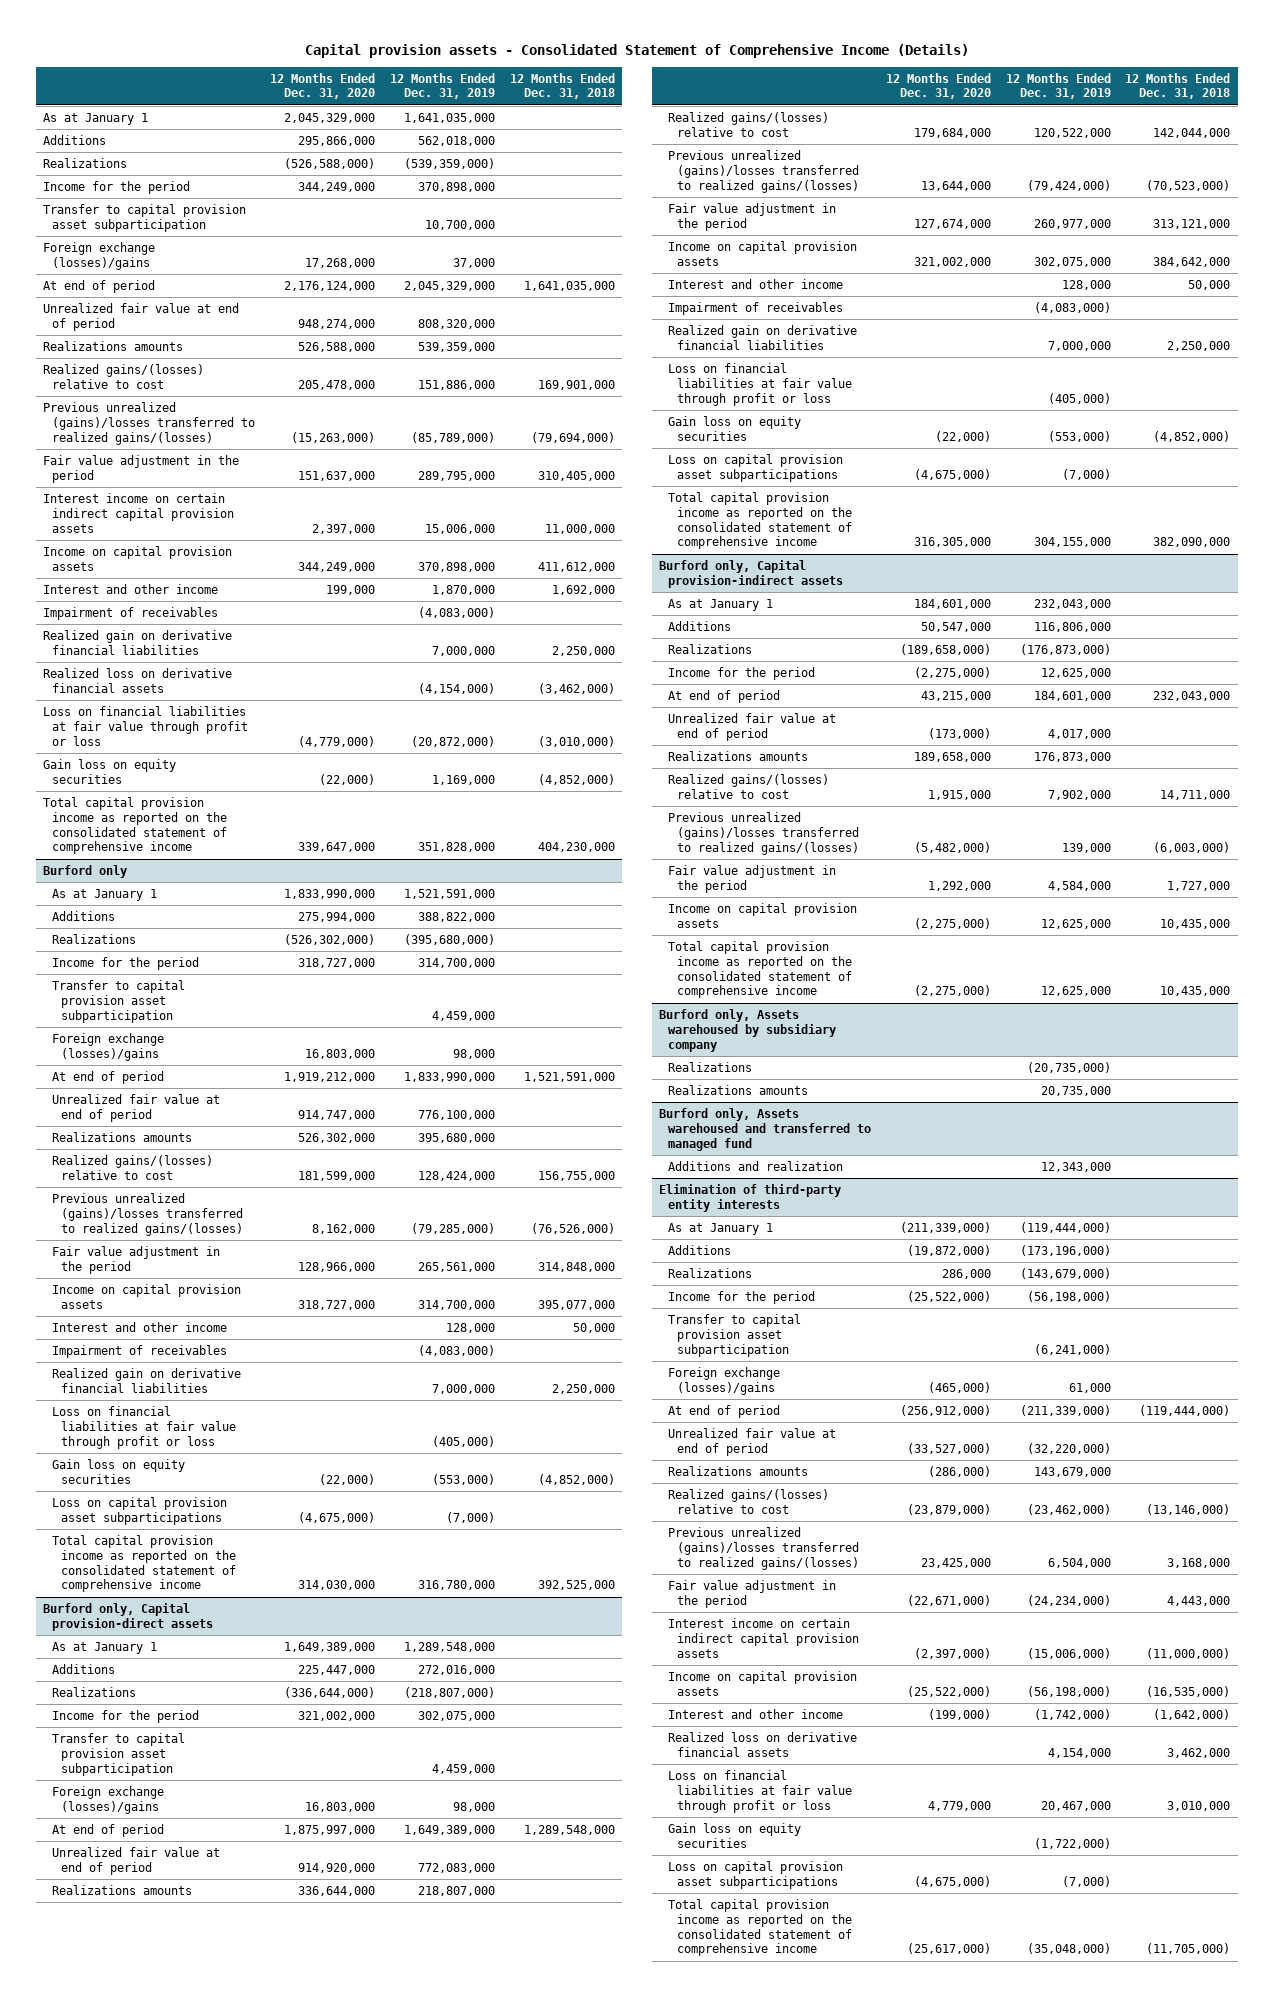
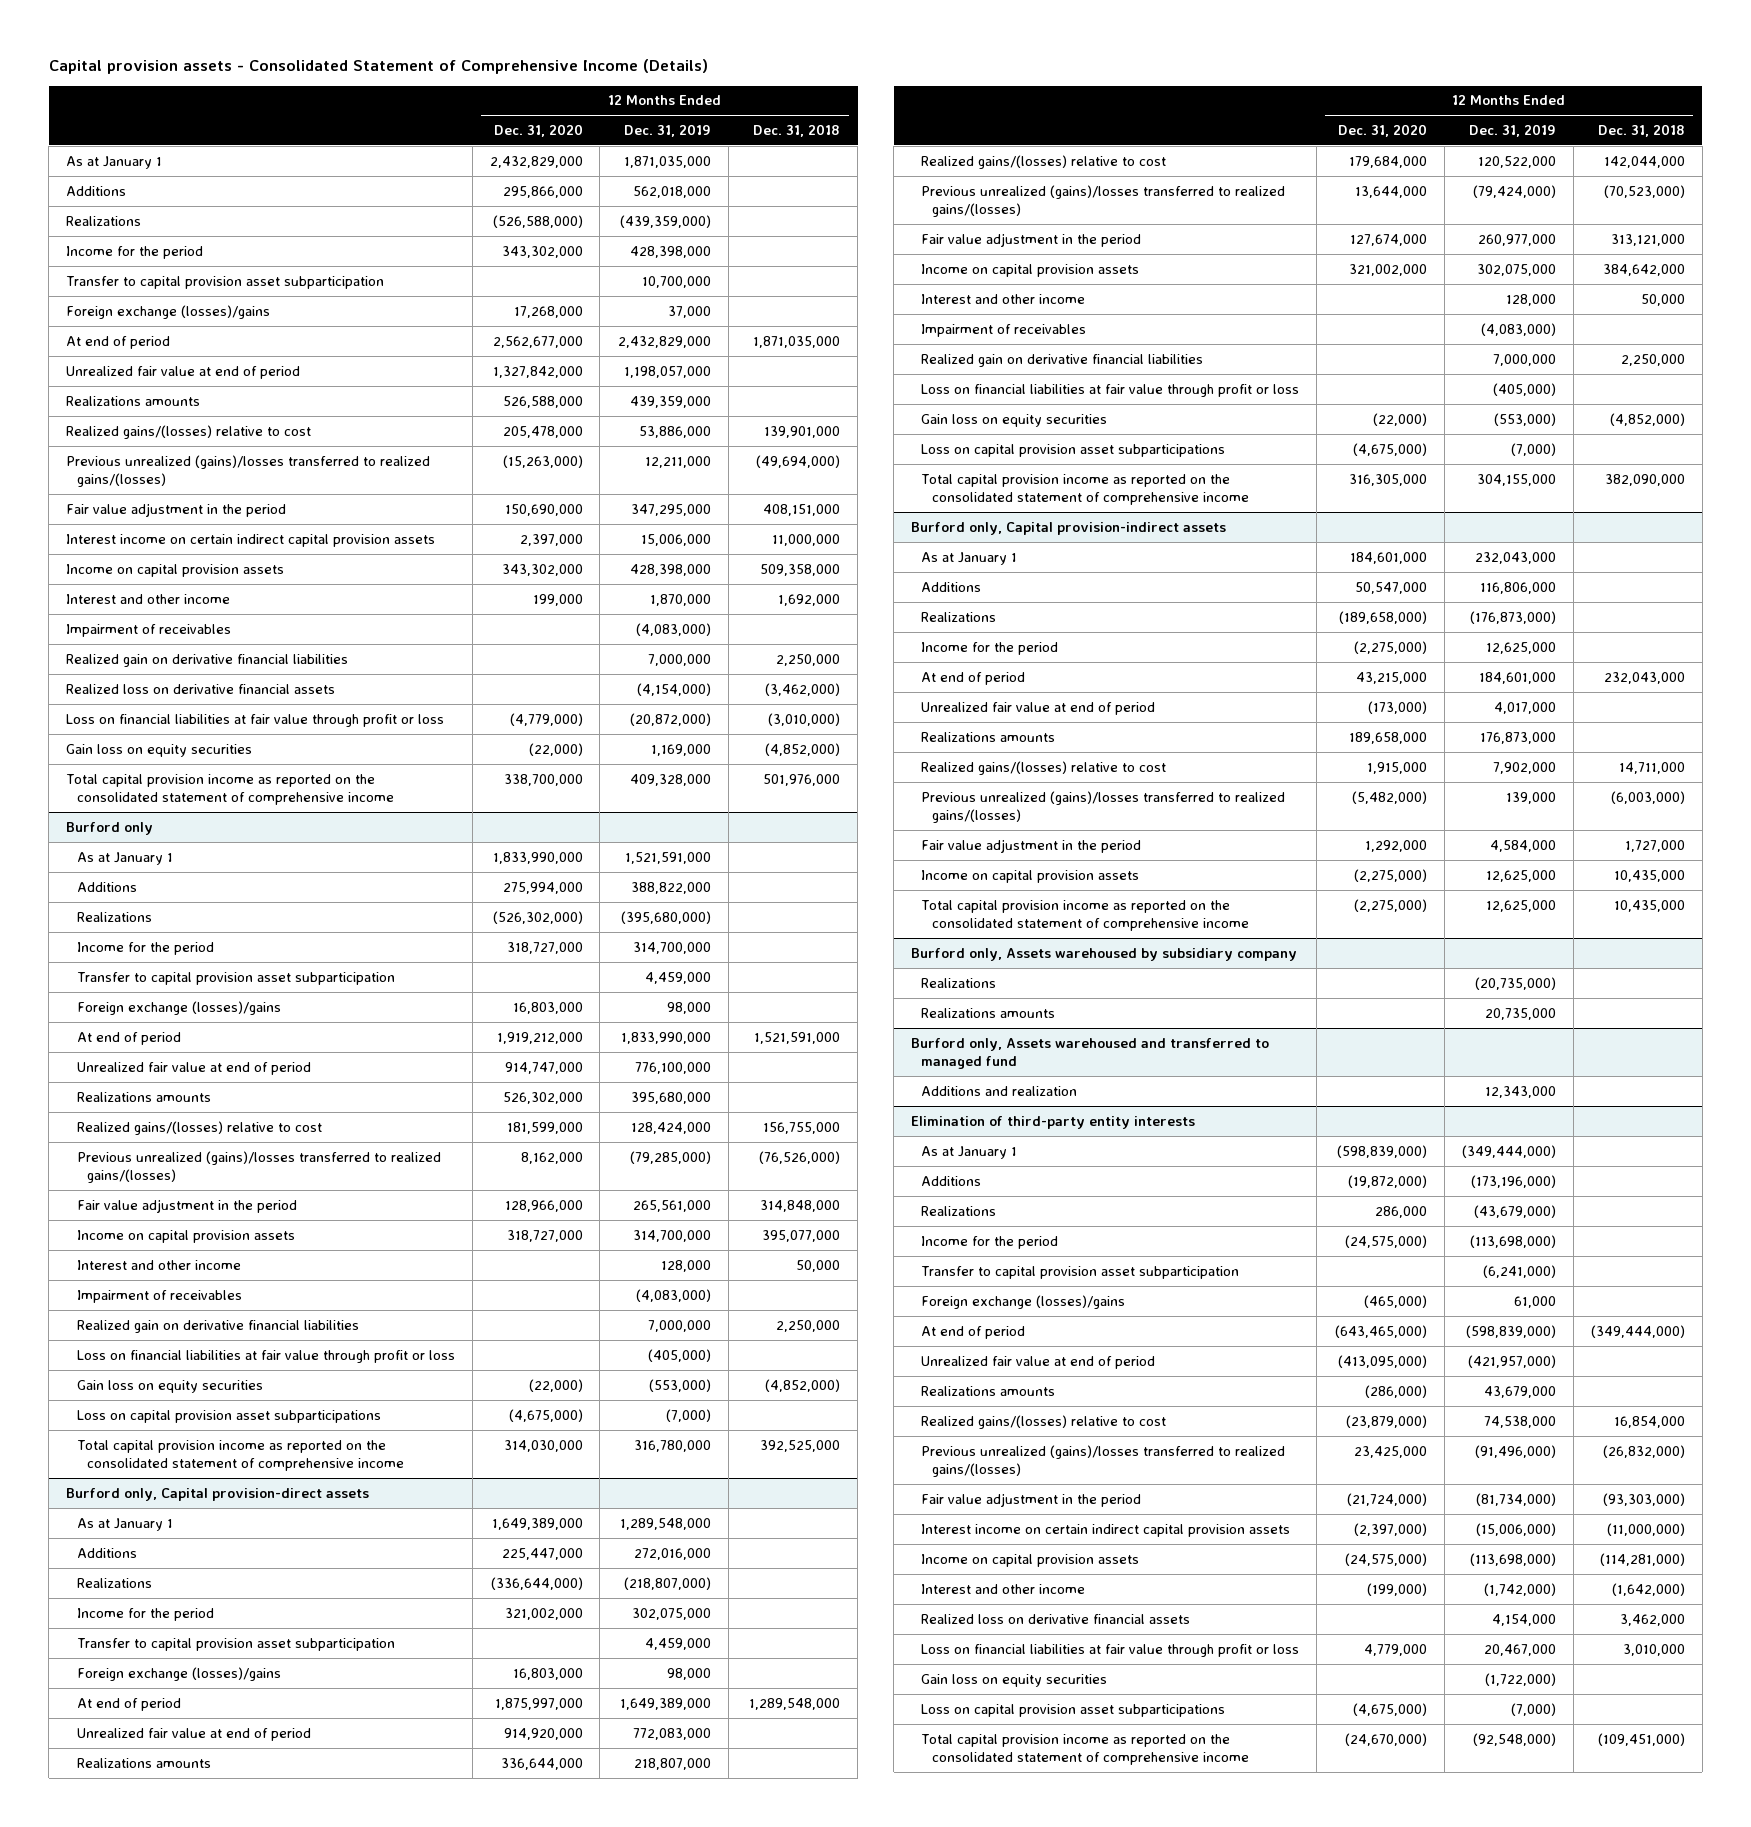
- As at January 1 | 2,045,329,000 | 1,641,035,000 |
+ As at January 1 | 2,432,829,000 | 1,871,035,000 |
- Realizations | (526,588,000) | (539,359,000) |
- Income for the period | 344,249,000 | 370,898,000 |
+ Realizations | (526,588,000) | (439,359,000) |
+ Income for the period | 343,302,000 | 428,398,000 |
- At end of period | 2,176,124,000 | 2,045,329,000 | 1,641,035,000
- Unrealized fair value at end of period | 948,274,000 | 808,320,000 |
- Realizations amounts | 526,588,000 | 539,359,000 |
- Realized gains/(losses) relative to cost | 205,478,000 | 151,886,000 | 169,901,000
- Previous unrealized (gains)/losses transferred to realized gains/(losses) | (15,263,000) | (85,789,000) | (79,694,000)
- Fair value adjustment in the period | 151,637,000 | 289,795,000 | 310,405,000
+ At end of period | 2,562,677,000 | 2,432,829,000 | 1,871,035,000
+ Unrealized fair value at end of period | 1,327,842,000 | 1,198,057,000 |
+ Realizations amounts | 526,588,000 | 439,359,000 |
+ Realized gains/(losses) relative to cost | 205,478,000 | 53,886,000 | 139,901,000
+ Previous unrealized (gains)/losses transferred to realized gains/(losses) | (15,263,000) | 12,211,000 | (49,694,000)
+ Fair value adjustment in the period | 150,690,000 | 347,295,000 | 408,151,000
- Income on capital provision assets | 344,249,000 | 370,898,000 | 411,612,000
+ Income on capital provision assets | 343,302,000 | 428,398,000 | 509,358,000
- Total capital provision income as reported on the consolidated statement of comprehensive income | 339,647,000 | 351,828,000 | 404,230,000
+ Total capital provision income as reported on the consolidated statement of comprehensive income | 338,700,000 | 409,328,000 | 501,976,000
@ Elimination of third-party entity interests
- As at January 1 | (211,339,000) | (119,444,000) |
+ As at January 1 | (598,839,000) | (349,444,000) |
- Realizations | 286,000 | (143,679,000) |
- Income for the period | (25,522,000) | (56,198,000) |
+ Realizations | 286,000 | (43,679,000) |
+ Income for the period | (24,575,000) | (113,698,000) |
- At end of period | (256,912,000) | (211,339,000) | (119,444,000)
- Unrealized fair value at end of period | (33,527,000) | (32,220,000) |
- Realizations amounts | (286,000) | 143,679,000 |
- Realized gains/(losses) relative to cost | (23,879,000) | (23,462,000) | (13,146,000)
- Previous unrealized (gains)/losses transferred to realized gains/(losses) | 23,425,000 | 6,504,000 | 3,168,000
- Fair value adjustment in the period | (22,671,000) | (24,234,000) | 4,443,000
+ At end of period | (643,465,000) | (598,839,000) | (349,444,000)
+ Unrealized fair value at end of period | (413,095,000) | (421,957,000) |
+ Realizations amounts | (286,000) | 43,679,000 |
+ Realized gains/(losses) relative to cost | (23,879,000) | 74,538,000 | 16,854,000
+ Previous unrealized (gains)/losses transferred to realized gains/(losses) | 23,425,000 | (91,496,000) | (26,832,000)
+ Fair value adjustment in the period | (21,724,000) | (81,734,000) | (93,303,000)
- Income on capital provision assets | (25,522,000) | (56,198,000) | (16,535,000)
+ Income on capital provision assets | (24,575,000) | (113,698,000) | (114,281,000)
- Total capital provision income as reported on the consolidated statement of comprehensive income | (25,617,000) | (35,048,000) | (11,705,000)
+ Total capital provision income as reported on the consolidated statement of comprehensive income | (24,670,000) | (92,548,000) | (109,451,000)

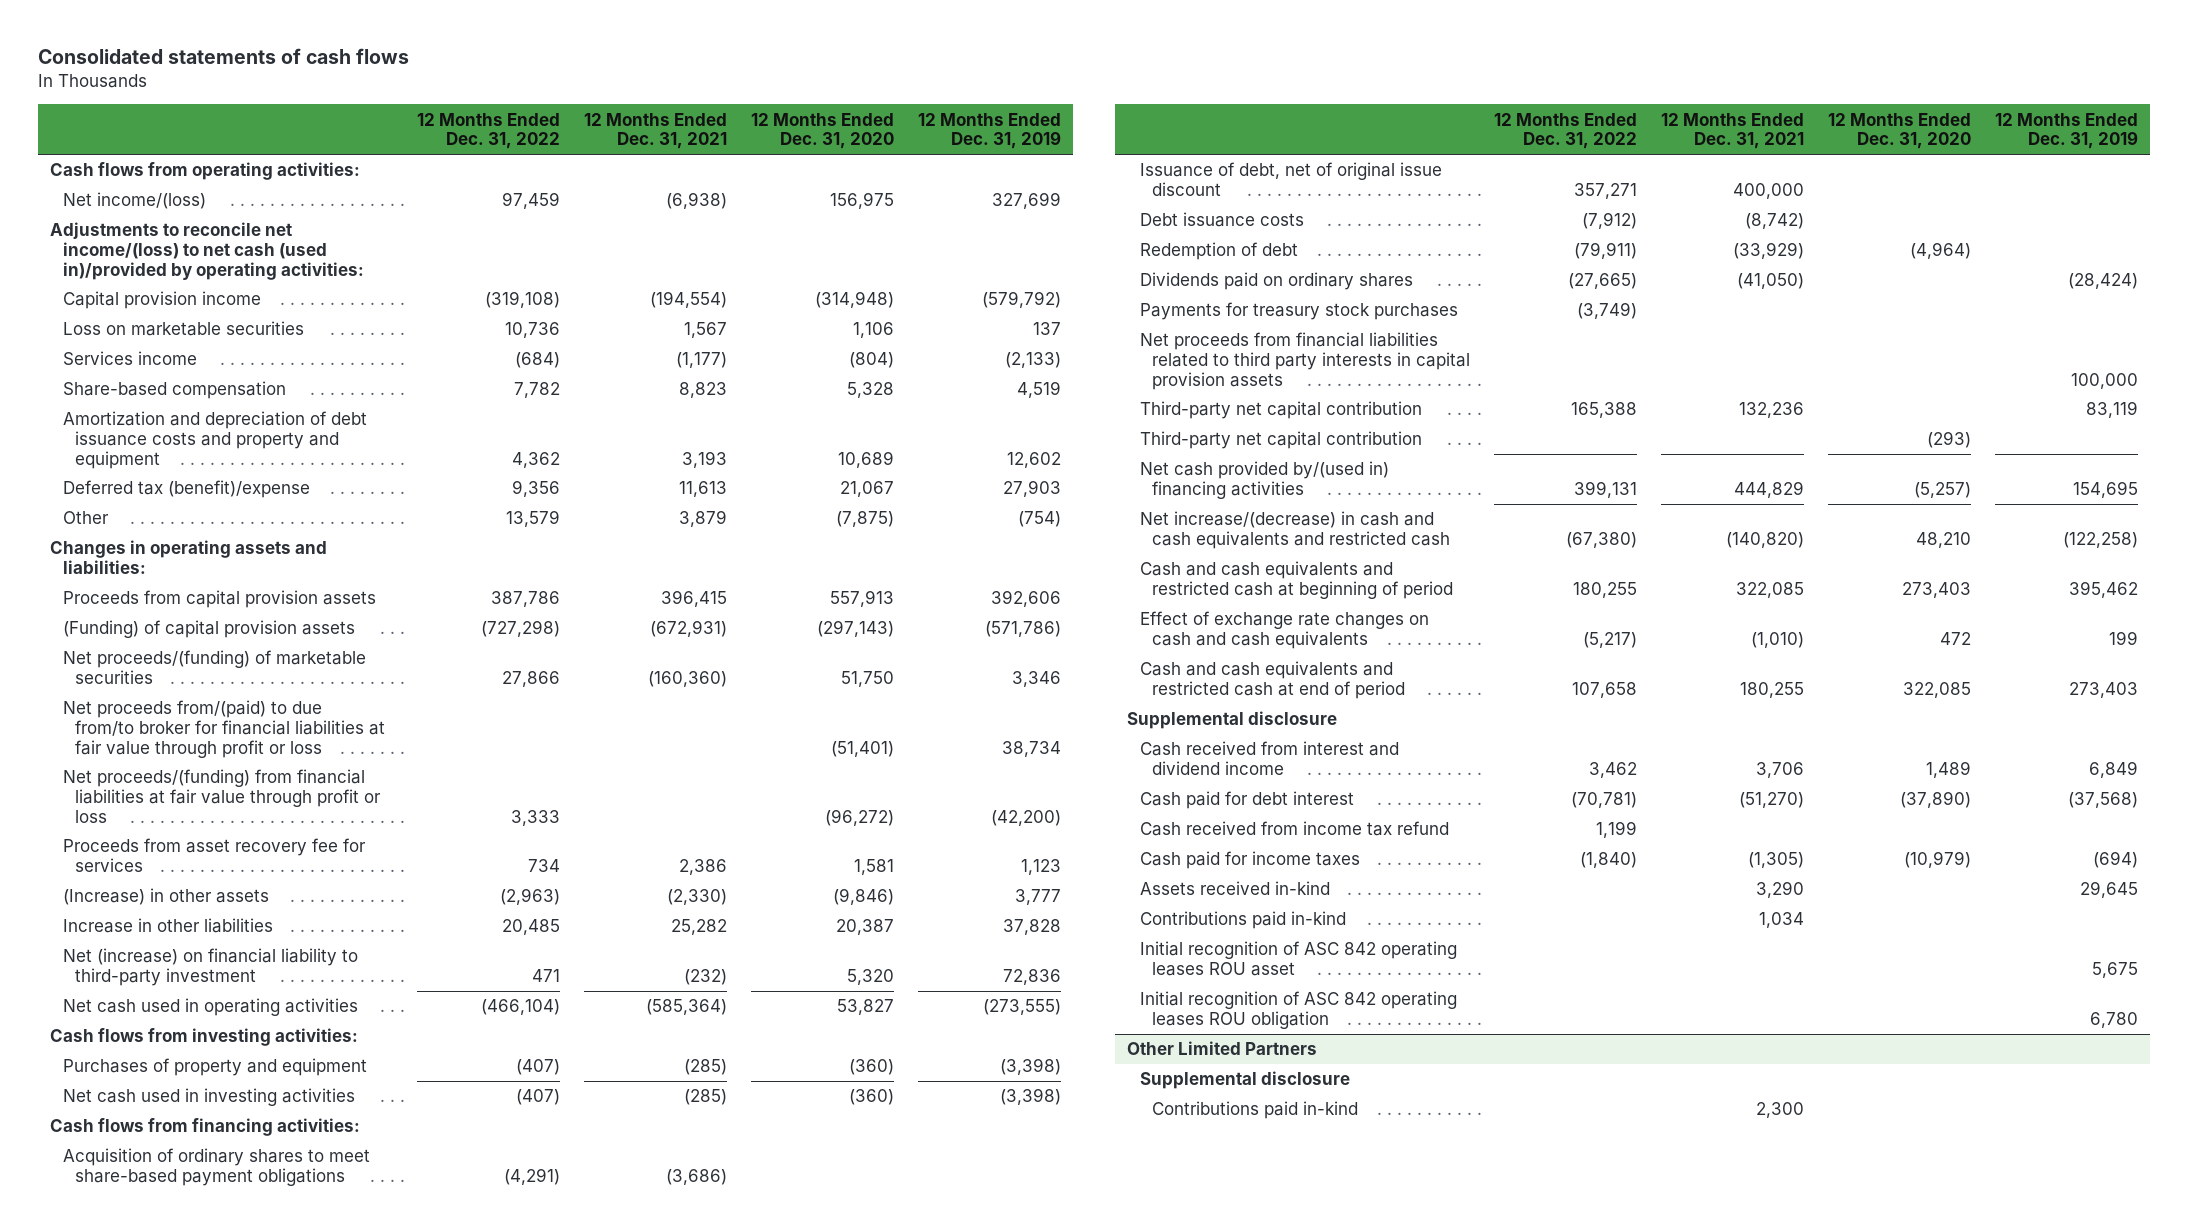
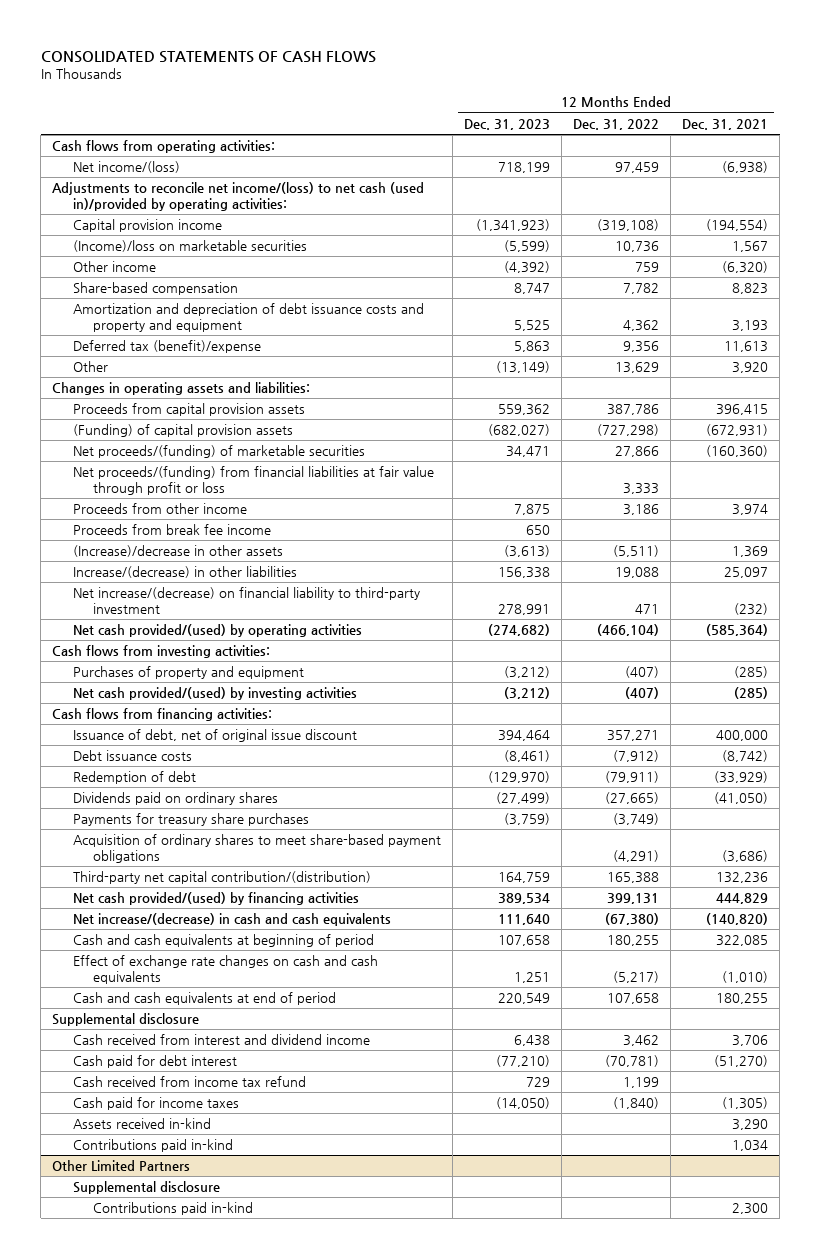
- Consolidated statements of cash flows
+ CONSOLIDATED STATEMENTS OF CASH FLOWS
- | 12 Months Ended Dec. 31, 2022 | 12 Months Ended Dec. 31, 2021 | 12 Months Ended Dec. 31, 2020 | 12 Months Ended Dec. 31, 2019
+ | 12 Months Ended Dec. 31, 2023 | 12 Months Ended Dec. 31, 2022 | 12 Months Ended Dec. 31, 2021
- Loss on marketable securities | 10,736 | 1,567 | 1,106 | 137
- Services income | (684) | (1,177) | (804) | (2,133)
+ (Income)/loss on marketable securities | (5,599) | 10,736 | 1,567
+ Other income | (4,392) | 759 | (6,320)
- Other | 13,579 | 3,879 | (7,875) | (754)
+ Other | (13,149) | 13,629 | 3,920
- Net proceeds from/(paid) to due from/to broker for financial liabilities at fair value through profit or loss | | | (51,401) | 38,734
- Proceeds from asset recovery fee for services | 734 | 2,386 | 1,581 | 1,123
- (Increase) in other assets | (2,963) | (2,330) | (9,846) | 3,777
- Increase in other liabilities | 20,485 | 25,282 | 20,387 | 37,828
- Net (increase) on financial liability to third-party investment | 471 | (232) | 5,320 | 72,836
- Net cash used in operating activities | (466,104) | (585,364) | 53,827 | (273,555)
+ Proceeds from other income | 7,875 | 3,186 | 3,974
+ Proceeds from break fee income | 650 | |
+ (Increase)/decrease in other assets | (3,613) | (5,511) | 1,369
+ Increase/(decrease) in other liabilities | 156,338 | 19,088 | 25,097
+ Net increase/(decrease) on financial liability to third-party investment | 278,991 | 471 | (232)
+ Net cash provided/(used) by operating activities | (274,682) | (466,104) | (585,364)
- Net cash used in investing activities | (407) | (285) | (360) | (3,398)
+ Net cash provided/(used) by investing activities | (3,212) | (407) | (285)
- Payments for treasury stock purchases | (3,749) | | |
- Net proceeds from financial liabilities related to third party interests in capital provision assets | | | | 100,000
- Third-party net capital contribution | 165,388 | 132,236 | | 83,119
- Third-party net capital contribution | | | (293) |
- Net cash provided by/(used in) financing activities | 399,131 | 444,829 | (5,257) | 154,695
- Net increase/(decrease) in cash and cash equivalents and restricted cash | (67,380) | (140,820) | 48,210 | (122,258)
- Cash and cash equivalents and restricted cash at beginning of period | 180,255 | 322,085 | 273,403 | 395,462
+ Payments for treasury share purchases | (3,759) | (3,749) |
moved down: Acquisition of ordinary shares to meet share-based payment obligations | | (4,291) | (3,686)
+ Third-party net capital contribution/(distribution) | 164,759 | 165,388 | 132,236
+ Net cash provided/(used) by financing activities | 389,534 | 399,131 | 444,829
+ Net increase/(decrease) in cash and cash equivalents | 111,640 | (67,380) | (140,820)
+ Cash and cash equivalents at beginning of period | 107,658 | 180,255 | 322,085
- Cash and cash equivalents and restricted cash at end of period | 107,658 | 180,255 | 322,085 | 273,403
+ Cash and cash equivalents at end of period | 220,549 | 107,658 | 180,255
- Initial recognition of ASC 842 operating leases ROU asset | | | | 5,675
- Initial recognition of ASC 842 operating leases ROU obligation | | | | 6,780

